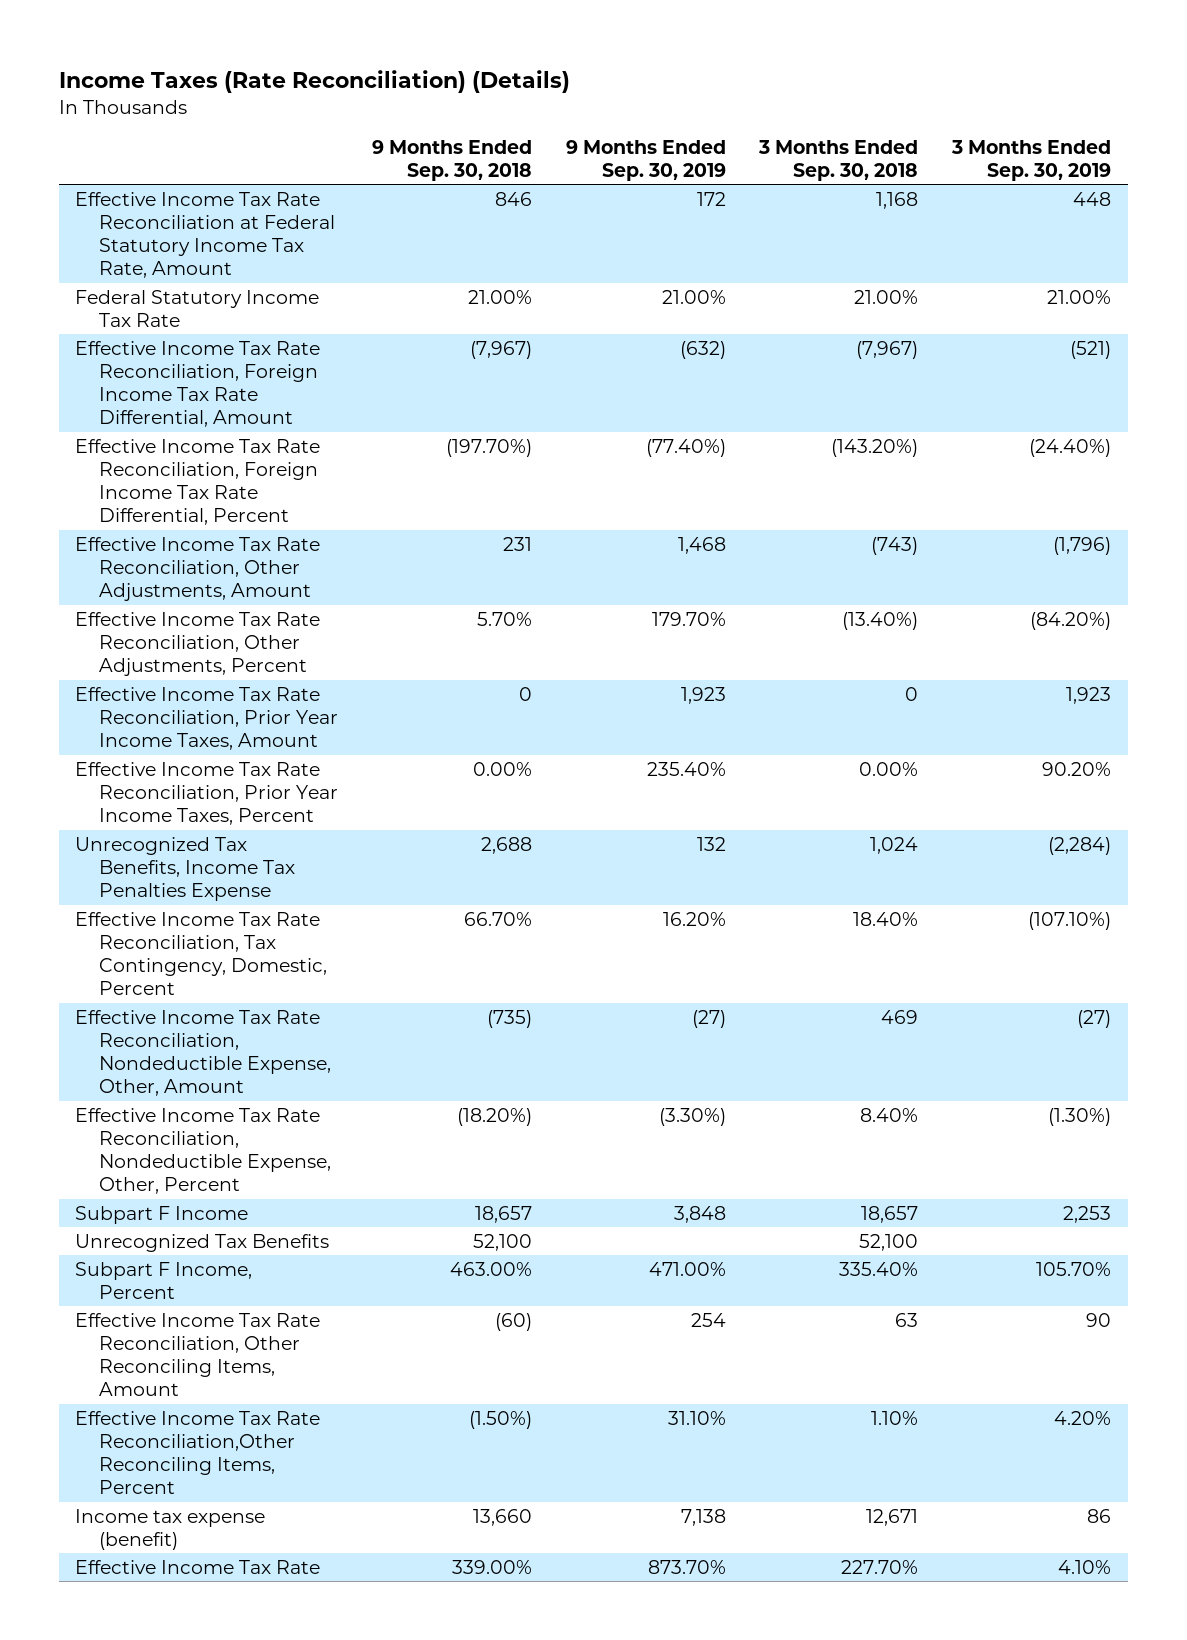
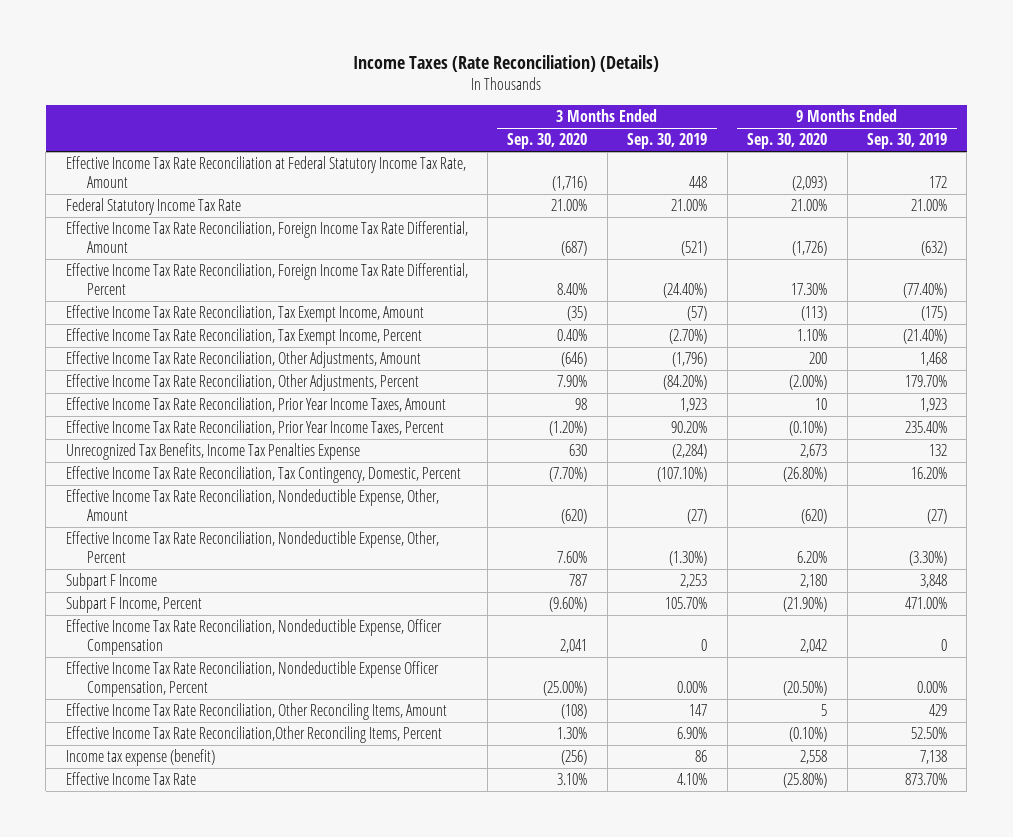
- | 9 Months Ended Sep. 30, 2018 | 9 Months Ended Sep. 30, 2019 | 3 Months Ended Sep. 30, 2018 | 3 Months Ended Sep. 30, 2019
+ | 3 Months Ended Sep. 30, 2020 | 3 Months Ended Sep. 30, 2019 | 9 Months Ended Sep. 30, 2020 | 9 Months Ended Sep. 30, 2019
+ Effective Income Tax Rate Reconciliation, Tax Exempt Income, Amount | (35) | (57) | (113) | (175)
+ Effective Income Tax Rate Reconciliation, Tax Exempt Income, Percent | 0.40% | (2.70%) | 1.10% | (21.40%)
- Unrecognized Tax Benefits | 52,100 | | 52,100 |
- Effective Income Tax Rate Reconciliation, Other Reconciling Items, Amount | (60) | 254 | 63 | 90
- Effective Income Tax Rate Reconciliation,Other Reconciling Items, Percent | (1.50%) | 31.10% | 1.10% | 4.20%
+ Effective Income Tax Rate Reconciliation, Nondeductible Expense, Officer Compensation | 2,041 | 0 | 2,042 | 0
+ Effective Income Tax Rate Reconciliation, Nondeductible Expense Officer Compensation, Percent | (25.00%) | 0.00% | (20.50%) | 0.00%
+ Effective Income Tax Rate Reconciliation, Other Reconciling Items, Amount | (108) | 147 | 5 | 429
+ Effective Income Tax Rate Reconciliation,Other Reconciling Items, Percent | 1.30% | 6.90% | (0.10%) | 52.50%

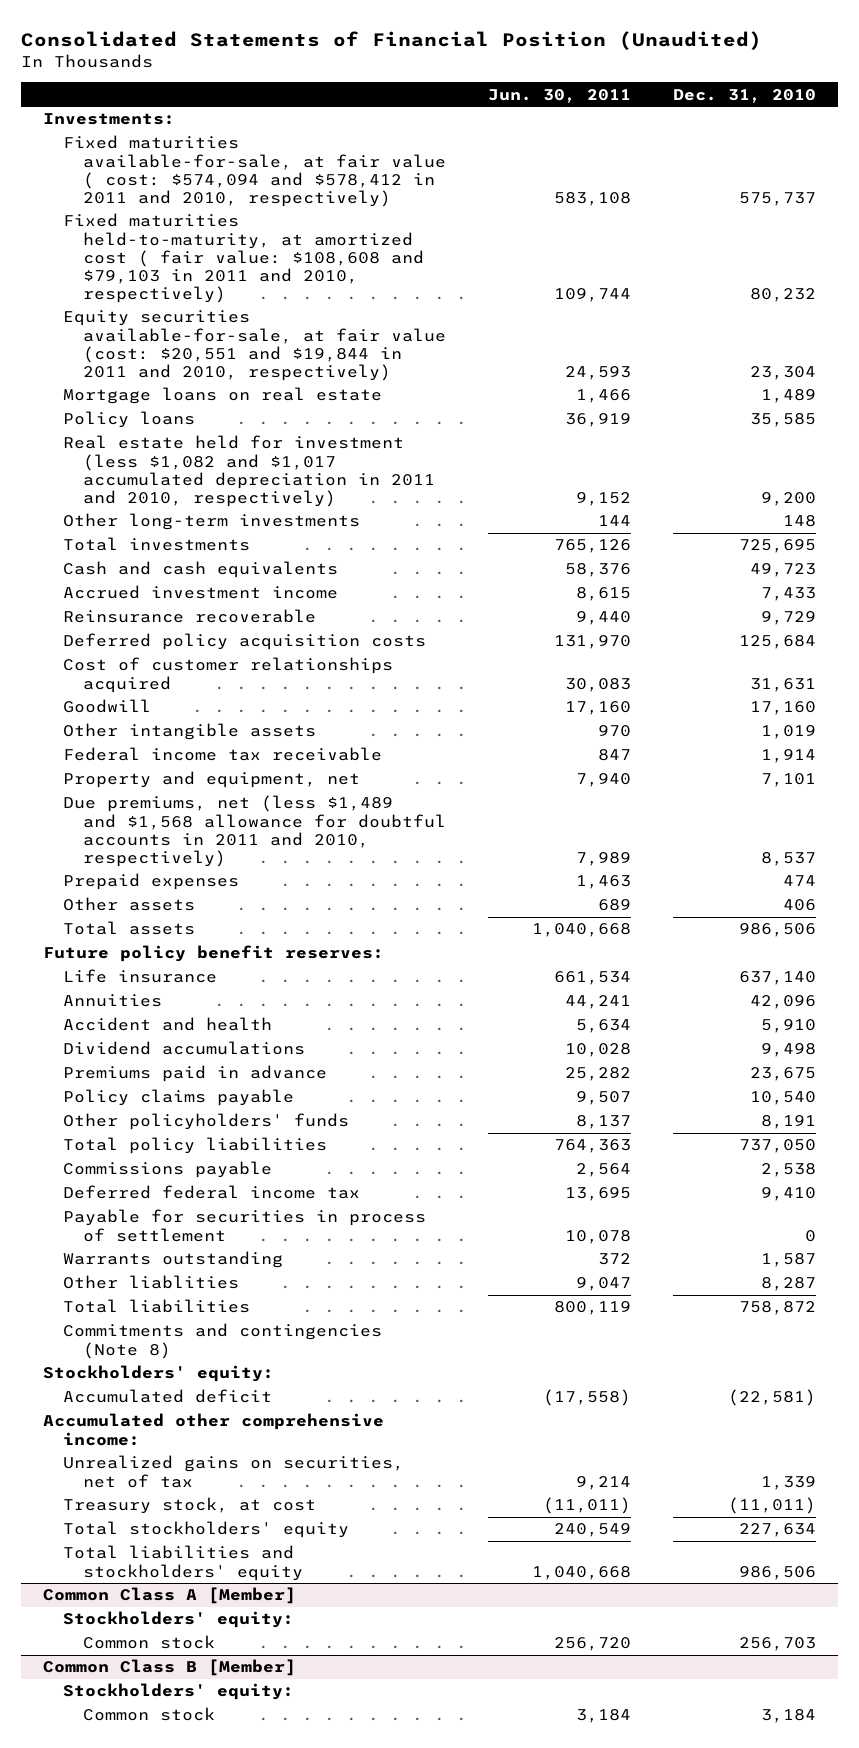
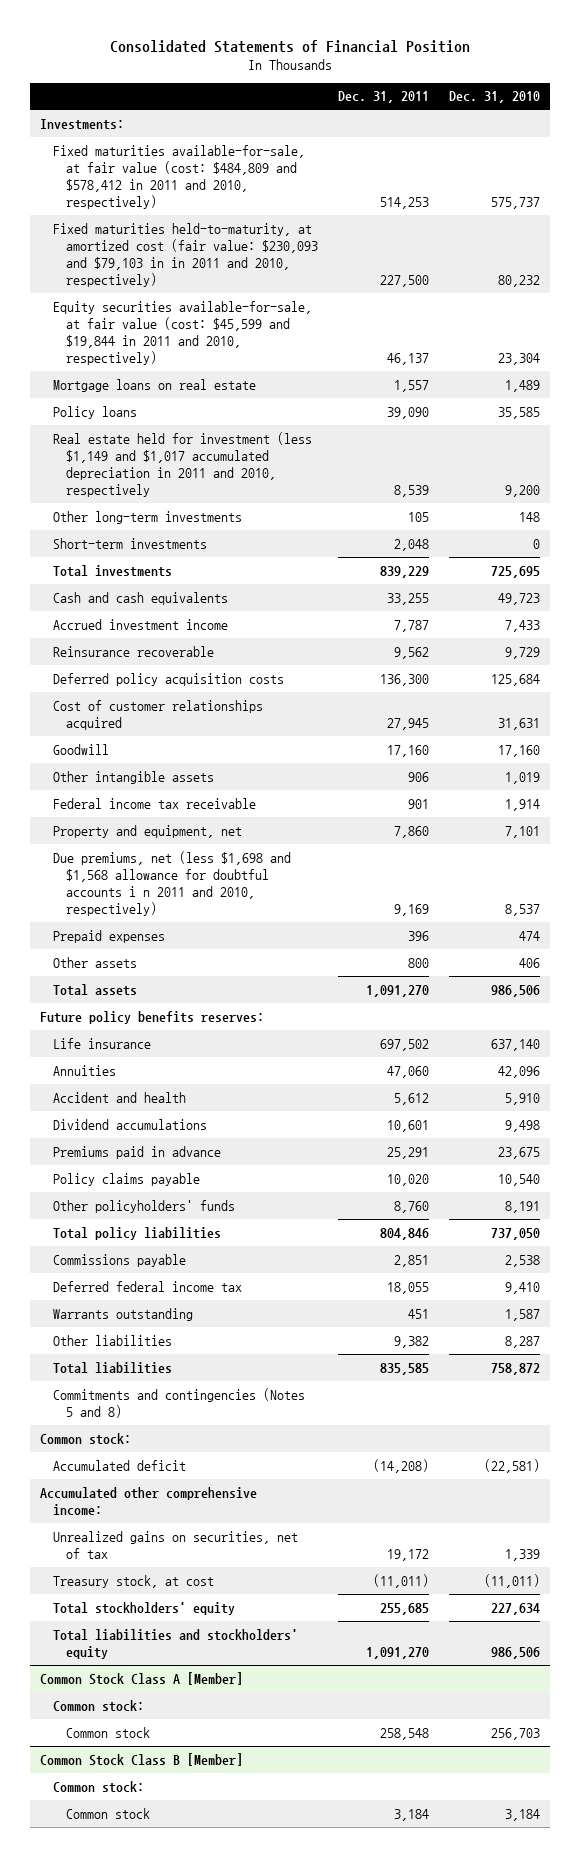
- Consolidated Statements of Financial Position (Unaudited)
+ Consolidated Statements of Financial Position
- | Jun. 30, 2011 | Dec. 31, 2010
+ | Dec. 31, 2011 | Dec. 31, 2010
- Fixed maturities available-for-sale, at fair value ( cost: $574,094 and $578,412 in 2011 and 2010, respectively) | 583,108 | 575,737
- Fixed maturities held-to-maturity, at amortized cost ( fair value: $108,608 and $79,103 in 2011 and 2010, respectively) | 109,744 | 80,232
- Equity securities available-for-sale, at fair value (cost: $20,551 and $19,844 in 2011 and 2010, respectively) | 24,593 | 23,304
+ Fixed maturities available-for-sale, at fair value (cost: $484,809 and $578,412 in 2011 and 2010, respectively) | 514,253 | 575,737
+ Fixed maturities held-to-maturity, at amortized cost (fair value: $230,093 and $79,103 in in 2011 and 2010, respectively) | 227,500 | 80,232
+ Equity securities available-for-sale, at fair value (cost: $45,599 and $19,844 in 2011 and 2010, respectively) | 46,137 | 23,304
- Real estate held for investment (less $1,082 and $1,017 accumulated depreciation in 2011 and 2010, respectively) | 9,152 | 9,200
+ Real estate held for investment (less $1,149 and $1,017 accumulated depreciation in 2011 and 2010, respectively | 8,539 | 9,200
+ Short-term investments | 2,048 | 0
- Due premiums, net (less $1,489 and $1,568 allowance for doubtful accounts in 2011 and 2010, respectively) | 7,989 | 8,537
+ Due premiums, net (less $1,698 and $1,568 allowance for doubtful accounts i n 2011 and 2010, respectively) | 9,169 | 8,537
- Future policy benefit reserves:
+ Future policy benefits reserves:
- Payable for securities in process of settlement | 10,078 | 0
- Other liablities | 9,047 | 8,287
+ Other liabilities | 9,382 | 8,287
- Commitments and contingencies (Note 8)
- Stockholders' equity:
+ Commitments and contingencies (Notes 5 and 8)
+ Common stock:
- Common Class A [Member]
- Stockholders' equity:
+ Common Stock Class A [Member]
+ Common stock:
- Common Class B [Member]
- Stockholders' equity:
+ Common Stock Class B [Member]
+ Common stock:

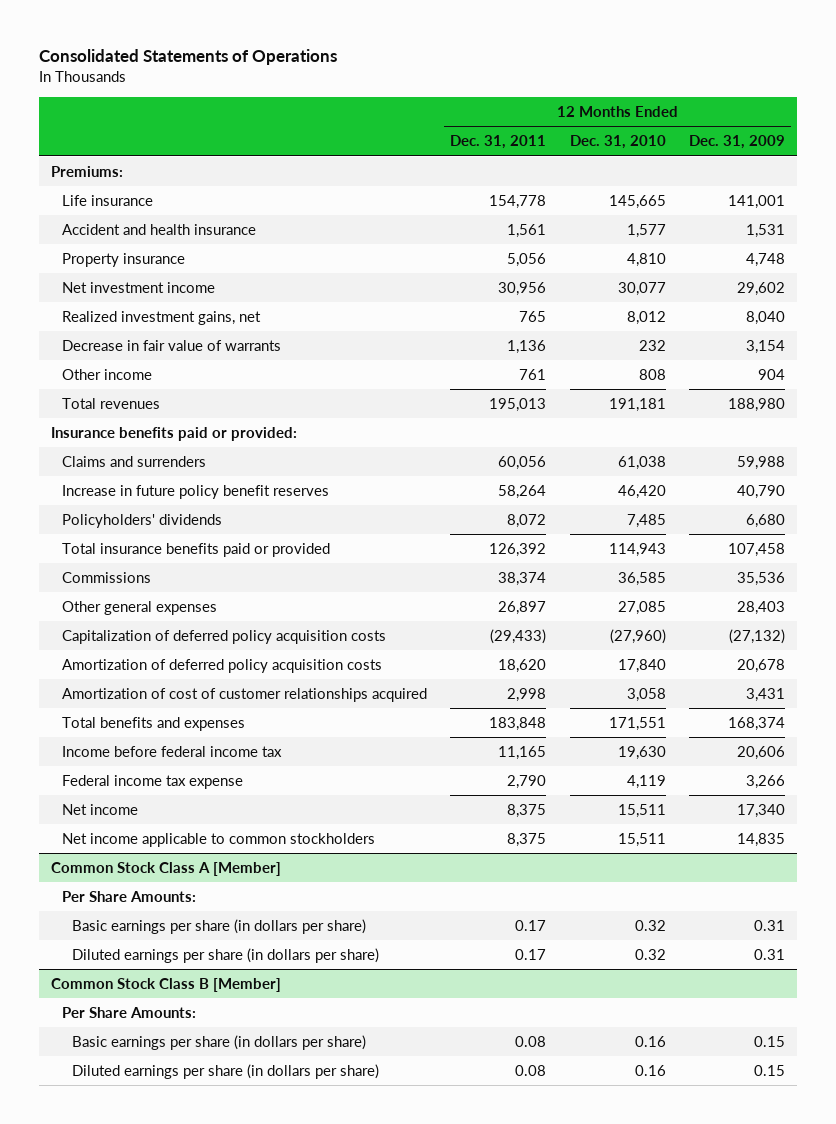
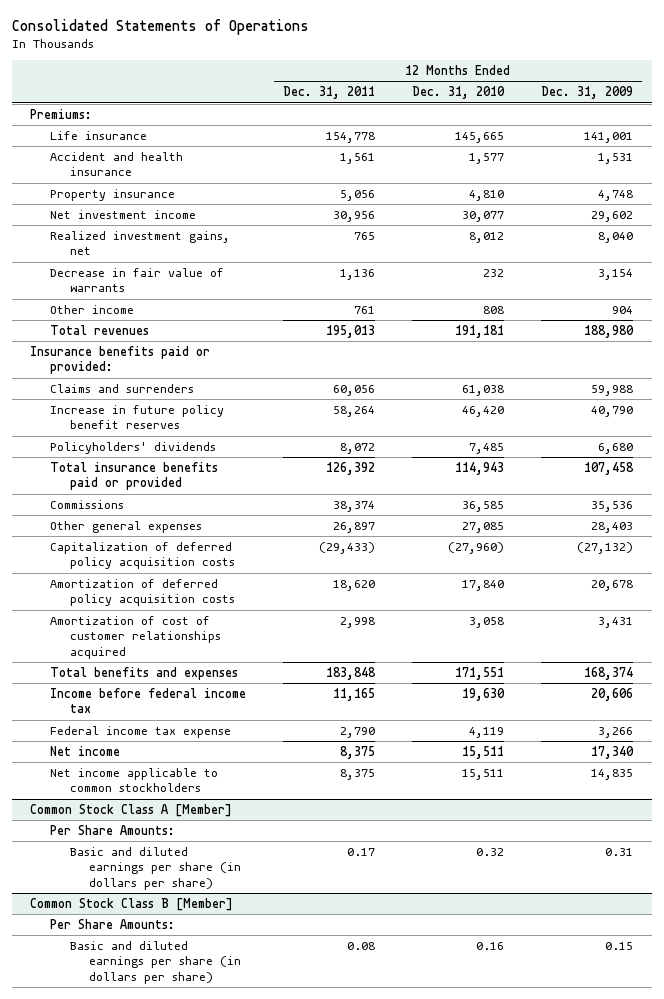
@ Common Stock Class A [Member]
- Basic earnings per share (in dollars per share) | 0.17 | 0.32 | 0.31
- Diluted earnings per share (in dollars per share) | 0.17 | 0.32 | 0.31
+ Basic and diluted earnings per share (in dollars per share) | 0.17 | 0.32 | 0.31
@ Common Stock Class B [Member]
- Basic earnings per share (in dollars per share) | 0.08 | 0.16 | 0.15
- Diluted earnings per share (in dollars per share) | 0.08 | 0.16 | 0.15
+ Basic and diluted earnings per share (in dollars per share) | 0.08 | 0.16 | 0.15

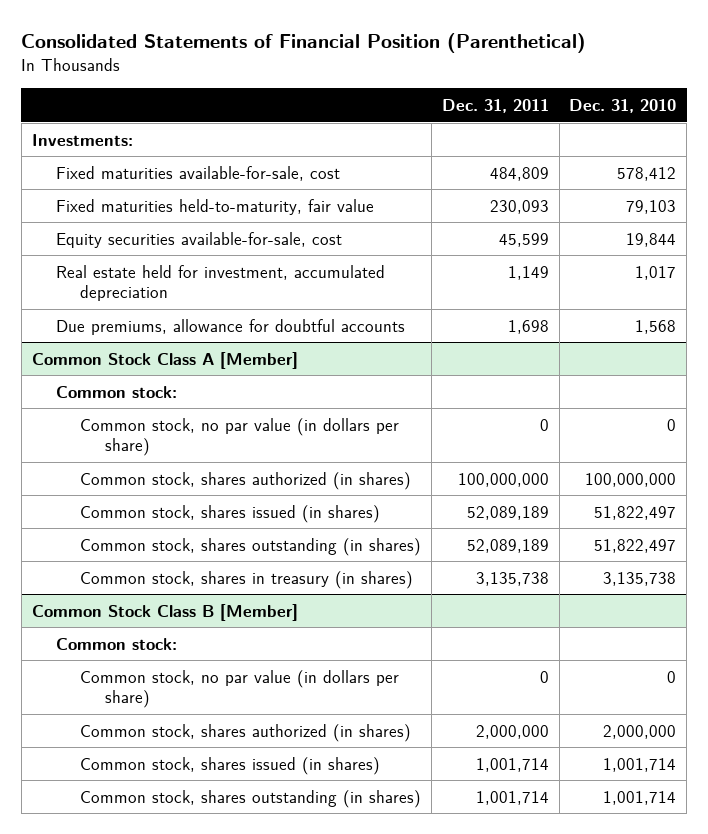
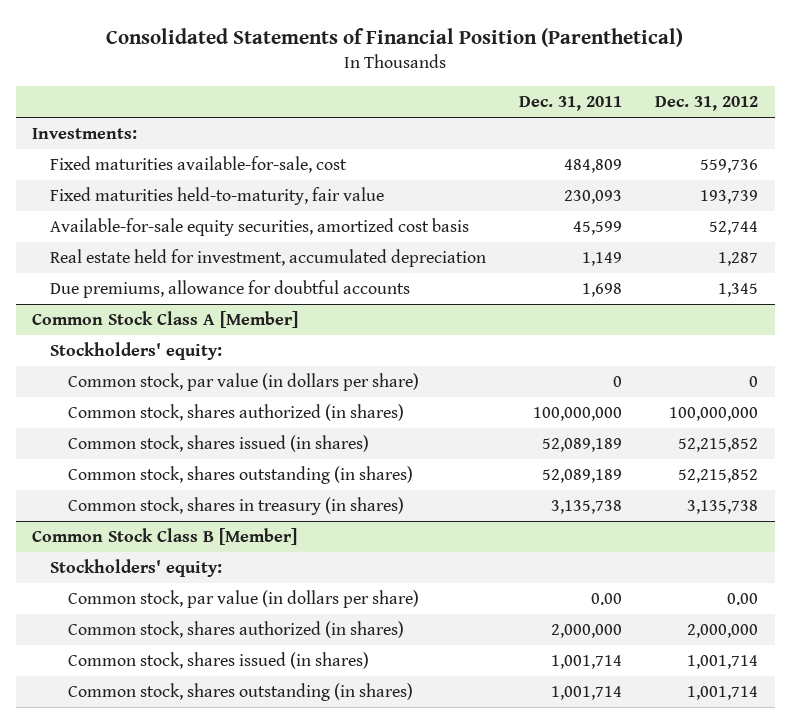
- | Dec. 31, 2011 | Dec. 31, 2010
+ | Dec. 31, 2011 | Dec. 31, 2012
- Equity securities available-for-sale, cost | 45,599 | 19,844
+ Available-for-sale equity securities, amortized cost basis | 45,599 | 52,744
@ Common Stock Class A [Member]
- Common stock:
- Common stock, no par value (in dollars per share) | 0 | 0
+ Stockholders' equity:
+ Common stock, par value (in dollars per share) | 0 | 0
@ Common Stock Class B [Member]
- Common stock:
- Common stock, no par value (in dollars per share) | 0 | 0
+ Stockholders' equity:
+ Common stock, par value (in dollars per share) | 0.00 | 0.00

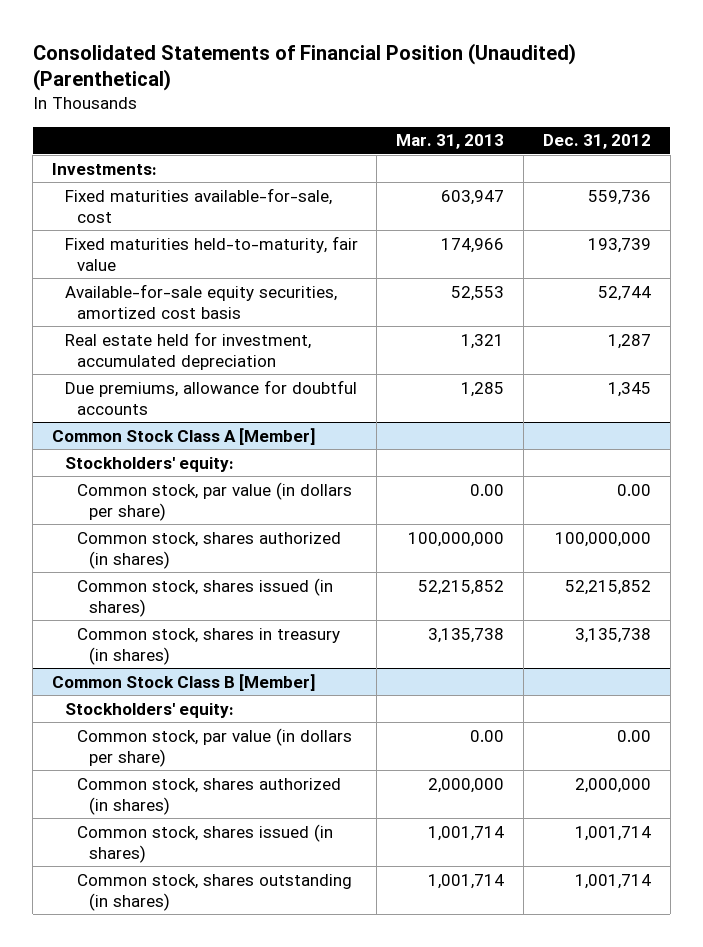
- Consolidated Statements of Financial Position (Parenthetical)
+ Consolidated Statements of Financial Position (Unaudited) (Parenthetical)
- | Dec. 31, 2011 | Dec. 31, 2012
+ | Mar. 31, 2013 | Dec. 31, 2012
@ Common Stock Class A [Member]
- Common stock, par value (in dollars per share) | 0 | 0
+ Common stock, par value (in dollars per share) | 0.00 | 0.00
- Common stock, shares outstanding (in shares) | 52,089,189 | 52,215,852

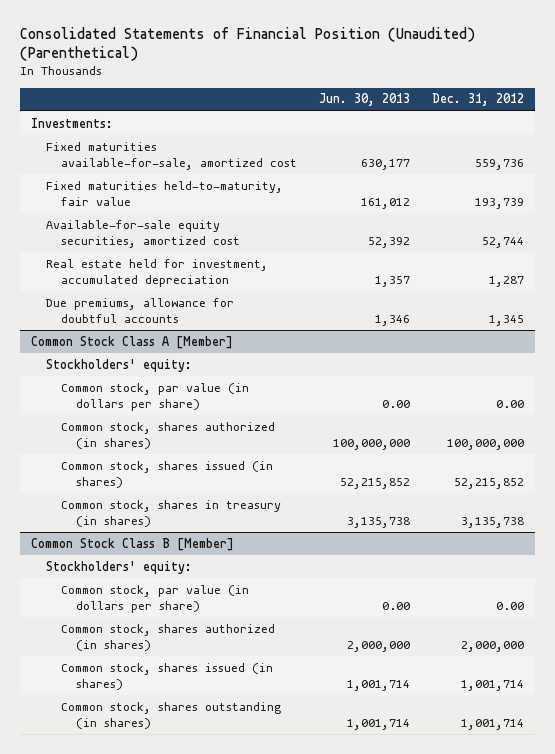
- | Mar. 31, 2013 | Dec. 31, 2012
+ | Jun. 30, 2013 | Dec. 31, 2012
- Fixed maturities available-for-sale, cost | 603,947 | 559,736
+ Fixed maturities available-for-sale, amortized cost | 630,177 | 559,736
- Available-for-sale equity securities, amortized cost basis | 52,553 | 52,744
+ Available-for-sale equity securities, amortized cost | 52,392 | 52,744

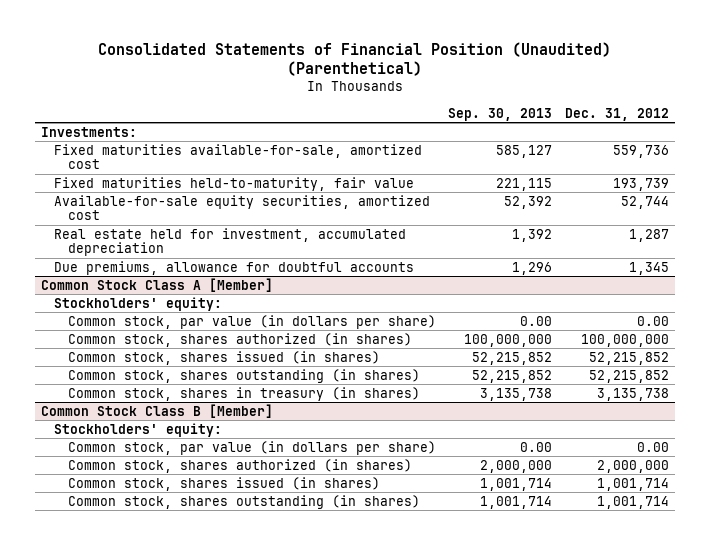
- | Jun. 30, 2013 | Dec. 31, 2012
+ | Sep. 30, 2013 | Dec. 31, 2012
@ Common Stock Class A [Member]
+ Common stock, shares outstanding (in shares) | 52,215,852 | 52,215,852

